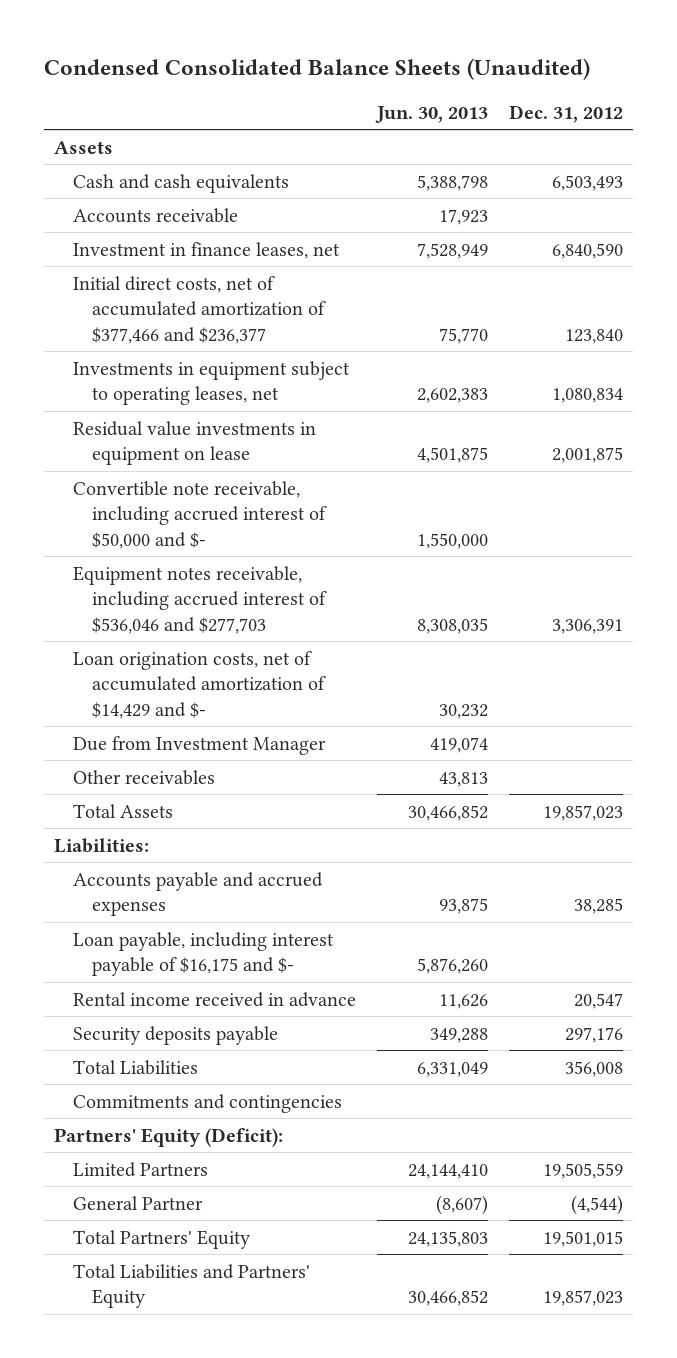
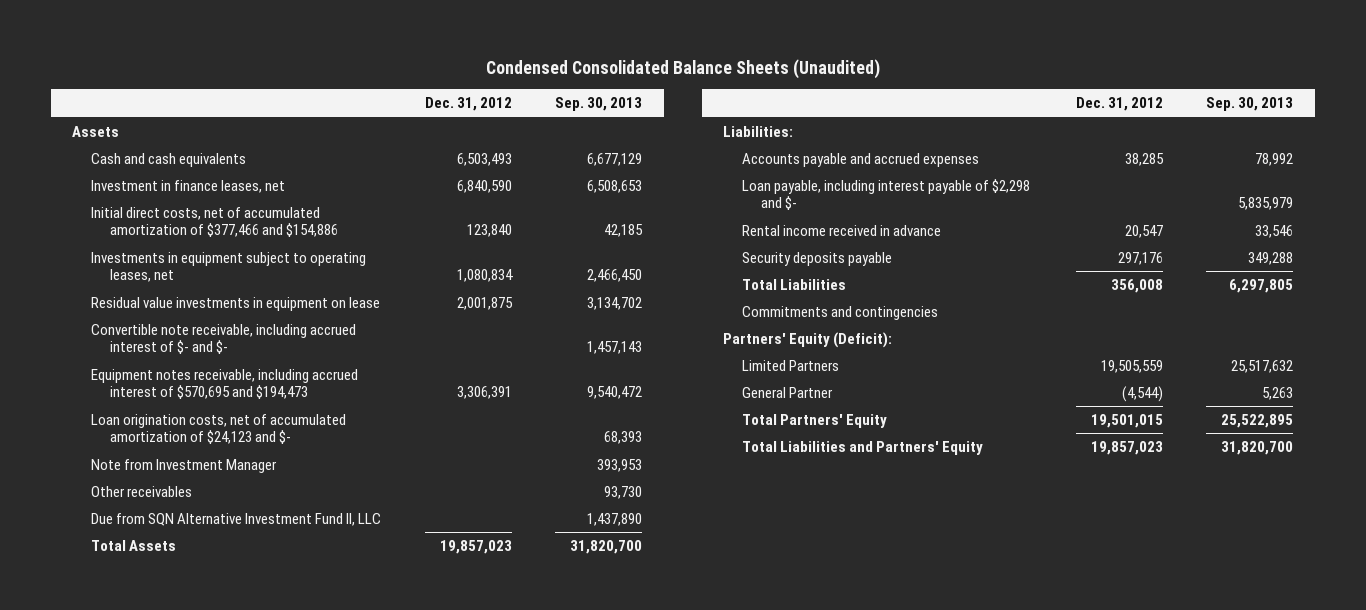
- | Jun. 30, 2013 | Dec. 31, 2012
+ | Dec. 31, 2012 | Sep. 30, 2013
- Accounts receivable | 17,923 |
- Initial direct costs, net of accumulated amortization of $377,466 and $236,377 | 75,770 | 123,840
+ Initial direct costs, net of accumulated amortization of $377,466 and $154,886 | 123,840 | 42,185
- Convertible note receivable, including accrued interest of $50,000 and $- | 1,550,000 |
- Equipment notes receivable, including accrued interest of $536,046 and $277,703 | 8,308,035 | 3,306,391
- Loan origination costs, net of accumulated amortization of $14,429 and $- | 30,232 |
- Due from Investment Manager | 419,074 |
+ Convertible note receivable, including accrued interest of $- and $- | | 1,457,143
+ Equipment notes receivable, including accrued interest of $570,695 and $194,473 | 3,306,391 | 9,540,472
+ Loan origination costs, net of accumulated amortization of $24,123 and $- | | 68,393
+ Note from Investment Manager | | 393,953
+ Due from SQN Alternative Investment Fund II, LLC | | 1,437,890
- Loan payable, including interest payable of $16,175 and $- | 5,876,260 |
+ Loan payable, including interest payable of $2,298 and $- | | 5,835,979

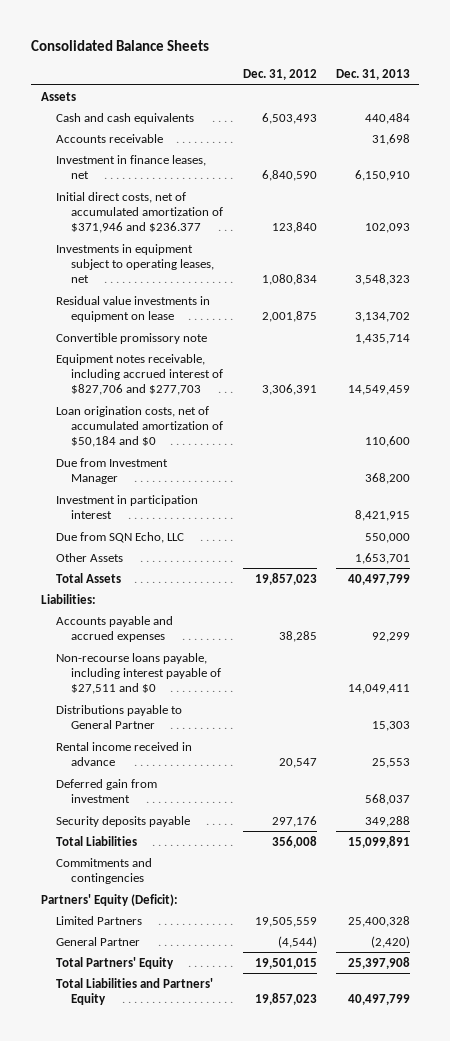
- Condensed Consolidated Balance Sheets (Unaudited)
+ Consolidated Balance Sheets
- | Dec. 31, 2012 | Sep. 30, 2013
+ | Dec. 31, 2012 | Dec. 31, 2013
+ Accounts receivable | | 31,698
- Initial direct costs, net of accumulated amortization of $377,466 and $154,886 | 123,840 | 42,185
+ Initial direct costs, net of accumulated amortization of $371,946 and $236.377 | 123,840 | 102,093
- Convertible note receivable, including accrued interest of $- and $- | | 1,457,143
- Equipment notes receivable, including accrued interest of $570,695 and $194,473 | 3,306,391 | 9,540,472
- Loan origination costs, net of accumulated amortization of $24,123 and $- | | 68,393
- Note from Investment Manager | | 393,953
- Other receivables | | 93,730
- Due from SQN Alternative Investment Fund II, LLC | | 1,437,890
+ Convertible promissory note | | 1,435,714
+ Equipment notes receivable, including accrued interest of $827,706 and $277,703 | 3,306,391 | 14,549,459
+ Loan origination costs, net of accumulated amortization of $50,184 and $0 | | 110,600
+ Due from Investment Manager | | 368,200
+ Investment in participation interest | | 8,421,915
+ Due from SQN Echo, LLC | | 550,000
+ Other Assets | | 1,653,701
- Loan payable, including interest payable of $2,298 and $- | | 5,835,979
+ Non-recourse loans payable, including interest payable of $27,511 and $0 | | 14,049,411
+ Distributions payable to General Partner | | 15,303
+ Deferred gain from investment | | 568,037

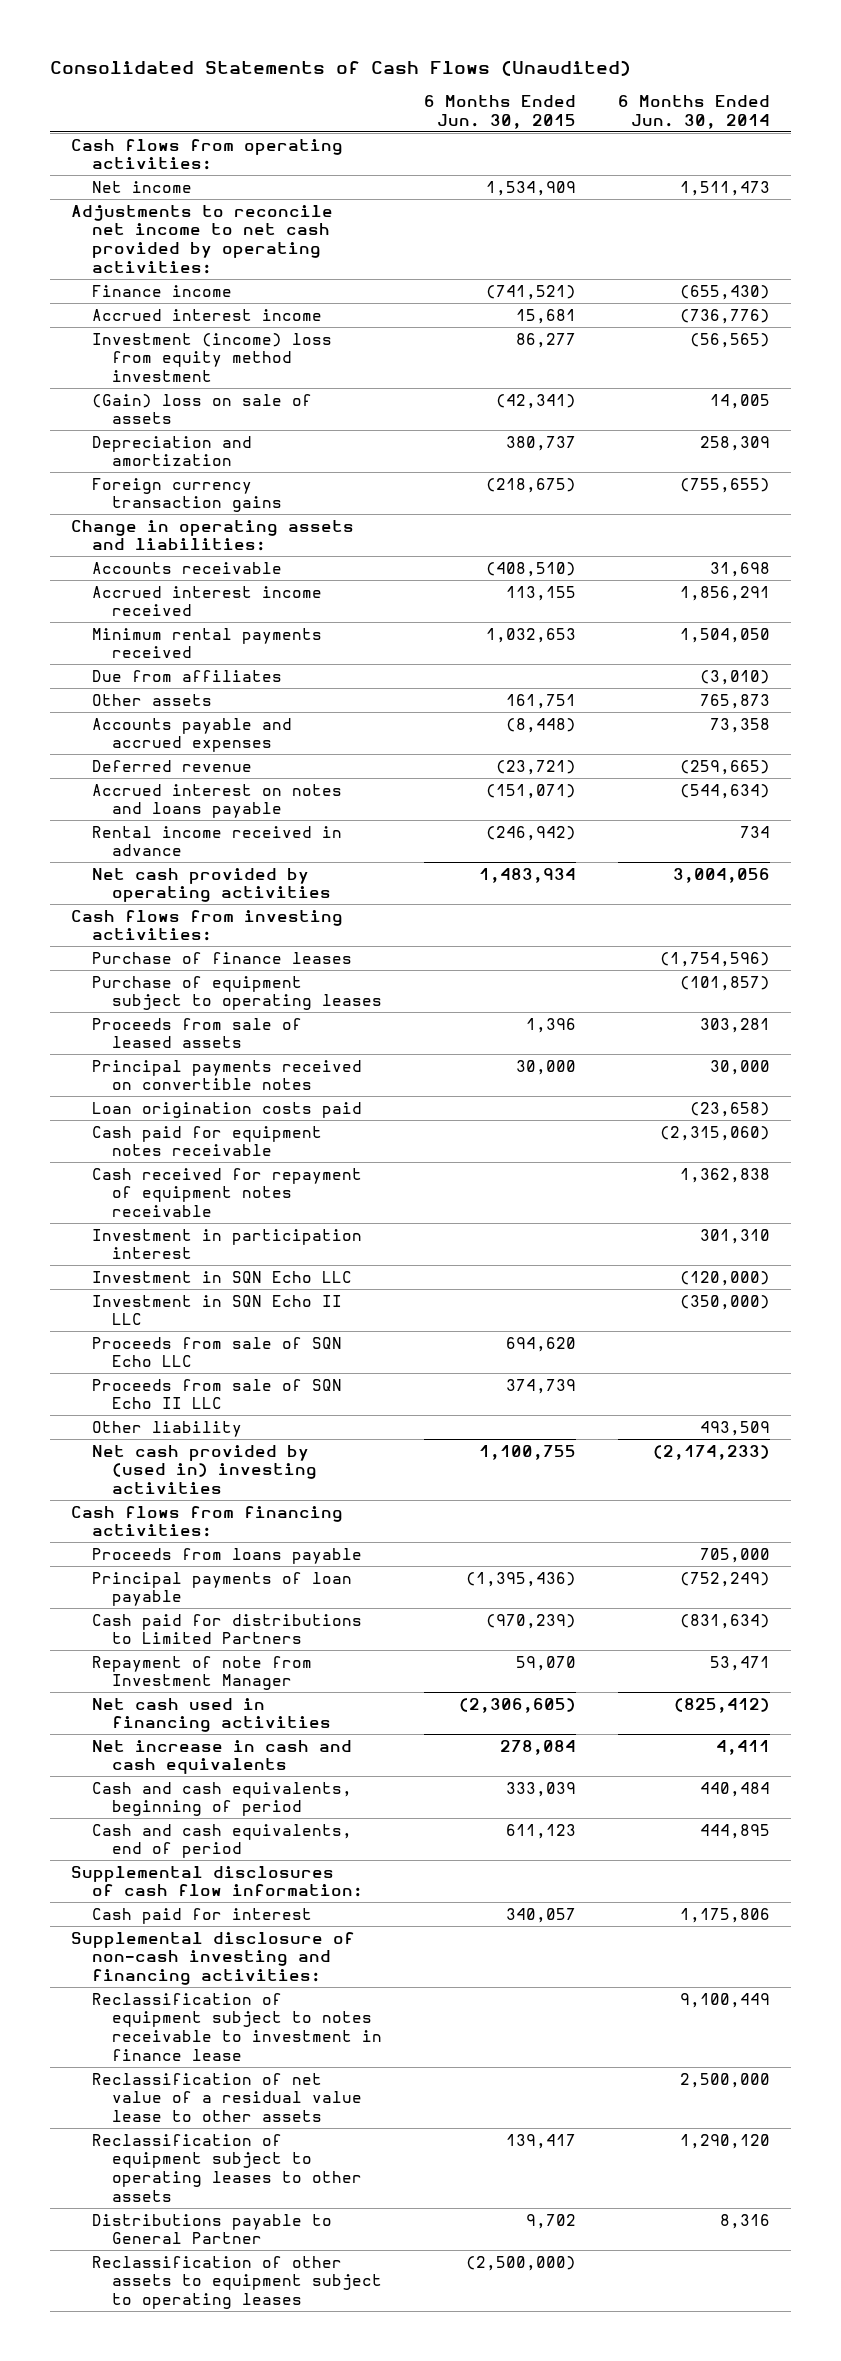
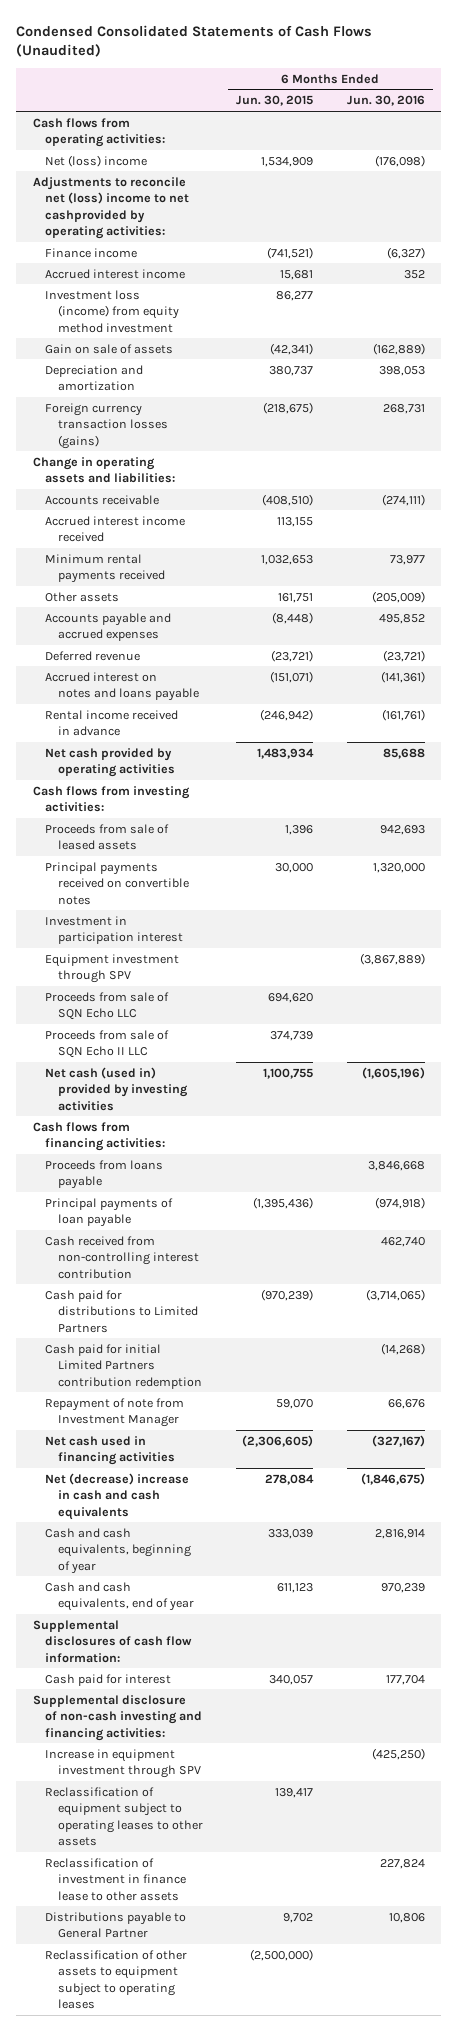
- Consolidated Statements of Cash Flows (Unaudited)
+ Condensed Consolidated Statements of Cash Flows (Unaudited)
- | 6 Months Ended Jun. 30, 2015 | 6 Months Ended Jun. 30, 2014
+ | 6 Months Ended Jun. 30, 2015 | 6 Months Ended Jun. 30, 2016
- Net income | 1,534,909 | 1,511,473
- Adjustments to reconcile net income to net cash provided by operating activities:
+ Net (loss) income | 1,534,909 | (176,098)
+ Adjustments to reconcile net (loss) income to net cashprovided by operating activities:
- Investment (income) loss from equity method investment | 86,277 | (56,565)
- (Gain) loss on sale of assets | (42,341) | 14,005
+ Investment loss (income) from equity method investment | 86,277 |
+ Gain on sale of assets | (42,341) | (162,889)
- Foreign currency transaction gains | (218,675) | (755,655)
+ Foreign currency transaction losses (gains) | (218,675) | 268,731
- Due from affiliates | | (3,010)
- Purchase of finance leases | | (1,754,596)
- Purchase of equipment subject to operating leases | | (101,857)
- Loan origination costs paid | | (23,658)
- Cash paid for equipment notes receivable | | (2,315,060)
- Cash received for repayment of equipment notes receivable | | 1,362,838
- Investment in SQN Echo LLC | | (120,000)
- Investment in SQN Echo II LLC | | (350,000)
+ Equipment investment through SPV | | (3,867,889)
- Other liability | | 493,509
- Net cash provided by (used in) investing activities | 1,100,755 | (2,174,233)
+ Net cash (used in) provided by investing activities | 1,100,755 | (1,605,196)
+ Cash received from non-controlling interest contribution | | 462,740
+ Cash paid for initial Limited Partners contribution redemption | | (14,268)
- Net increase in cash and cash equivalents | 278,084 | 4,411
- Cash and cash equivalents, beginning of period | 333,039 | 440,484
- Cash and cash equivalents, end of period | 611,123 | 444,895
+ Net (decrease) increase in cash and cash equivalents | 278,084 | (1,846,675)
+ Cash and cash equivalents, beginning of year | 333,039 | 2,816,914
+ Cash and cash equivalents, end of year | 611,123 | 970,239
- Reclassification of equipment subject to notes receivable to investment in finance lease | | 9,100,449
- Reclassification of net value of a residual value lease to other assets | | 2,500,000
+ Increase in equipment investment through SPV | | (425,250)
+ Reclassification of investment in finance lease to other assets | | 227,824

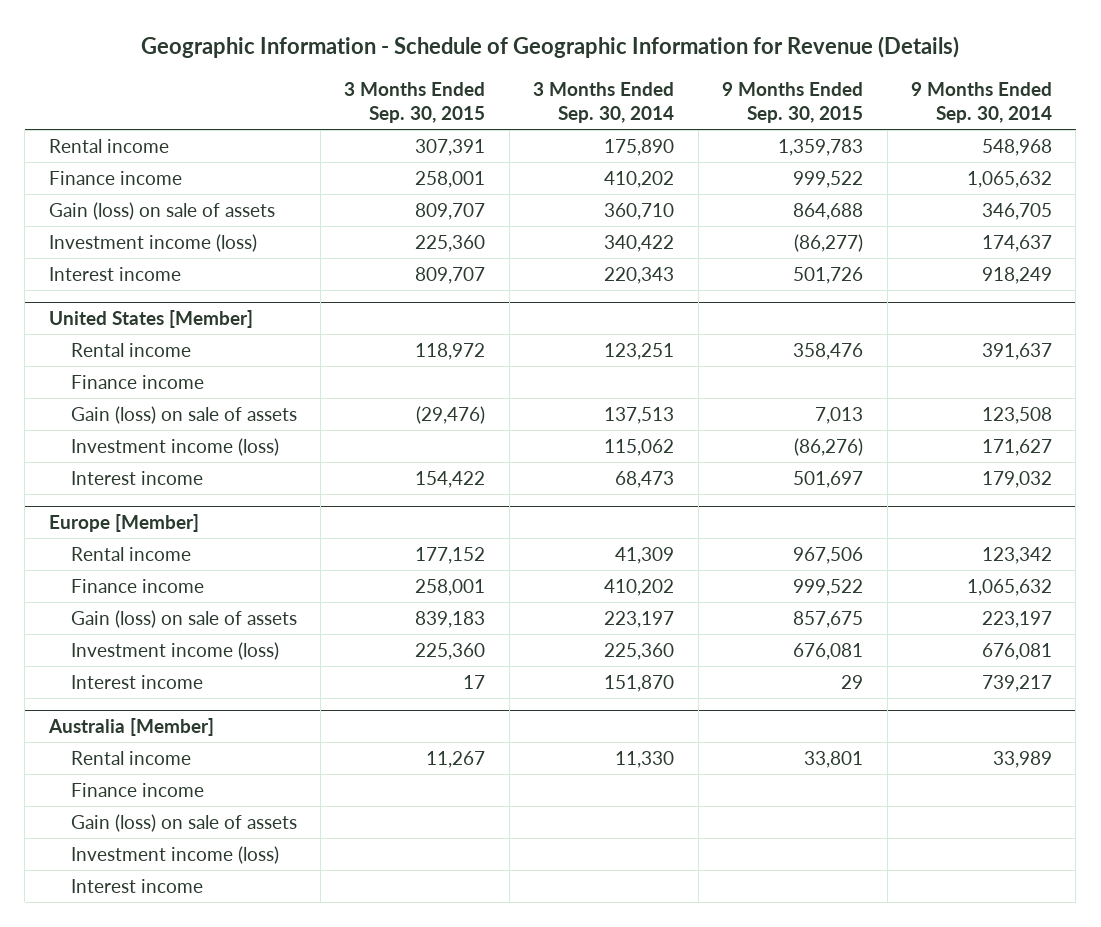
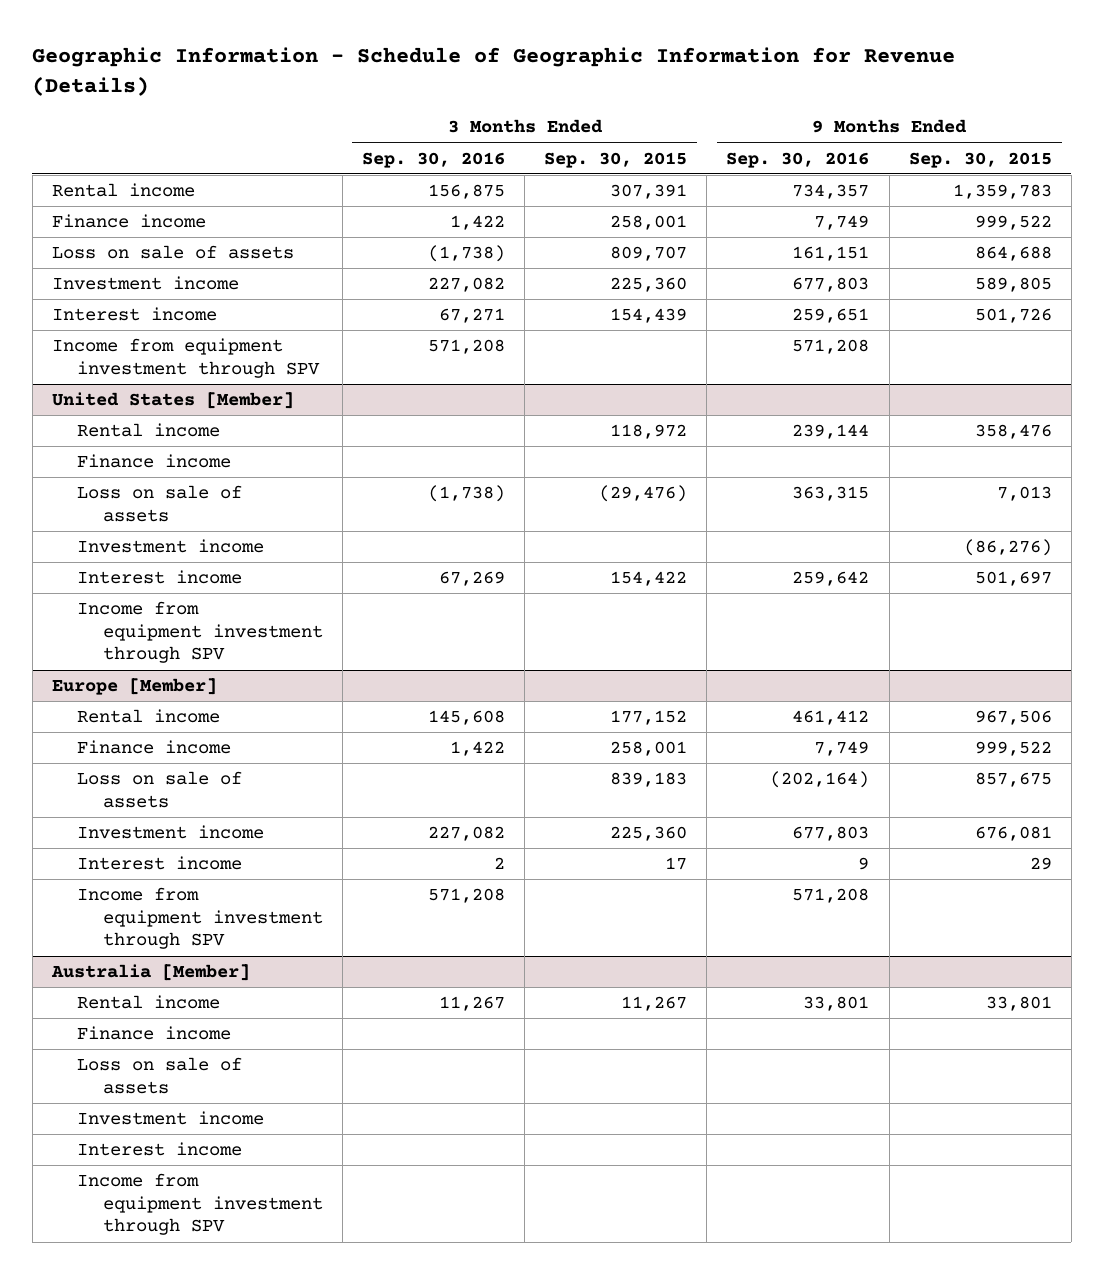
- | 3 Months Ended Sep. 30, 2015 | 3 Months Ended Sep. 30, 2014 | 9 Months Ended Sep. 30, 2015 | 9 Months Ended Sep. 30, 2014
+ | 3 Months Ended Sep. 30, 2016 | 3 Months Ended Sep. 30, 2015 | 9 Months Ended Sep. 30, 2016 | 9 Months Ended Sep. 30, 2015
- Gain (loss) on sale of assets | 809,707 | 360,710 | 864,688 | 346,705
- Investment income (loss) | 225,360 | 340,422 | (86,277) | 174,637
- Interest income | 809,707 | 220,343 | 501,726 | 918,249
+ Loss on sale of assets | (1,738) | 809,707 | 161,151 | 864,688
+ Investment income | 227,082 | 225,360 | 677,803 | 589,805
+ Interest income | 67,271 | 154,439 | 259,651 | 501,726
+ Income from equipment investment through SPV | 571,208 | | 571,208 |
@ United States [Member]
- Gain (loss) on sale of assets | (29,476) | 137,513 | 7,013 | 123,508
- Investment income (loss) | | 115,062 | (86,276) | 171,627
+ Loss on sale of assets | (1,738) | (29,476) | 363,315 | 7,013
+ Investment income | | | | (86,276)
+ Income from equipment investment through SPV
@ Europe [Member]
- Gain (loss) on sale of assets | 839,183 | 223,197 | 857,675 | 223,197
- Investment income (loss) | 225,360 | 225,360 | 676,081 | 676,081
+ Loss on sale of assets | | 839,183 | (202,164) | 857,675
+ Investment income | 227,082 | 225,360 | 677,803 | 676,081
+ Income from equipment investment through SPV | 571,208 | | 571,208 |
@ Australia [Member]
- Gain (loss) on sale of assets
- Investment income (loss)
+ Loss on sale of assets
+ Investment income
+ Income from equipment investment through SPV

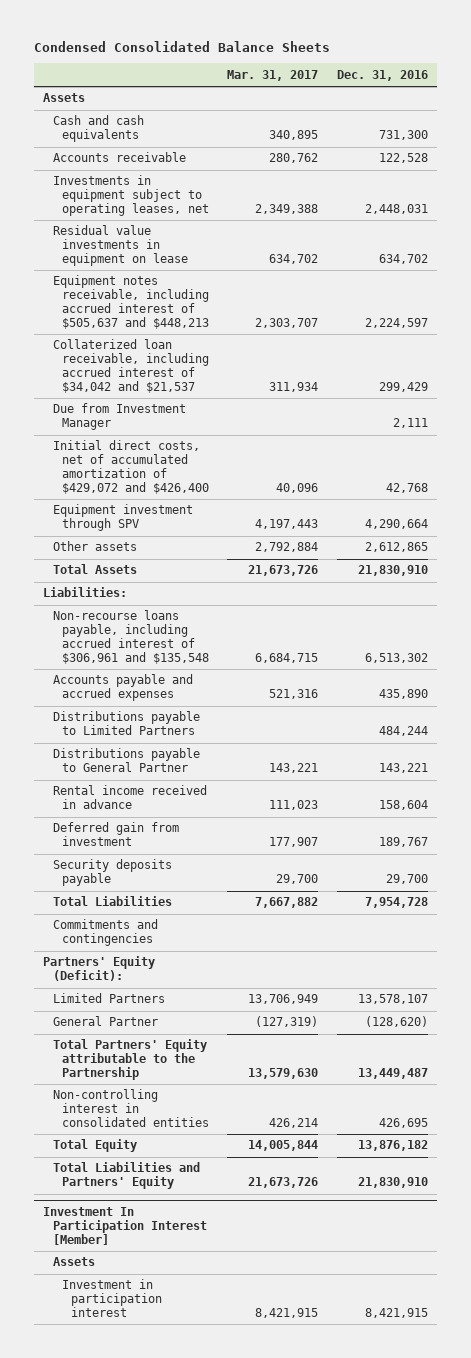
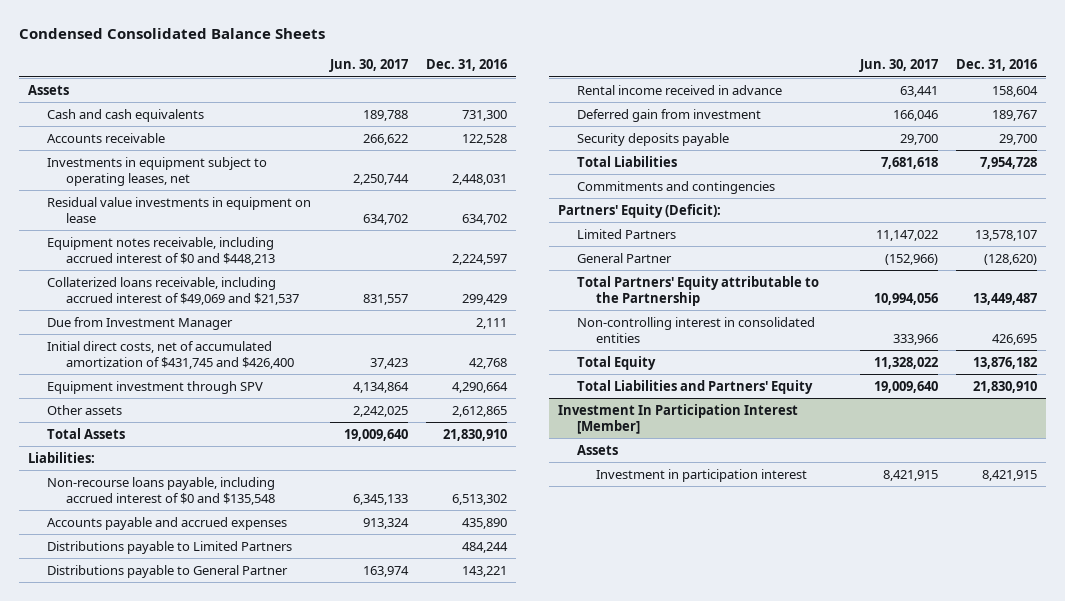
- | Mar. 31, 2017 | Dec. 31, 2016
+ | Jun. 30, 2017 | Dec. 31, 2016
- Equipment notes receivable, including accrued interest of $505,637 and $448,213 | 2,303,707 | 2,224,597
- Collaterized loan receivable, including accrued interest of $34,042 and $21,537 | 311,934 | 299,429
+ Equipment notes receivable, including accrued interest of $0 and $448,213 | | 2,224,597
+ Collaterized loans receivable, including accrued interest of $49,069 and $21,537 | 831,557 | 299,429
- Initial direct costs, net of accumulated amortization of $429,072 and $426,400 | 40,096 | 42,768
+ Initial direct costs, net of accumulated amortization of $431,745 and $426,400 | 37,423 | 42,768
- Non-recourse loans payable, including accrued interest of $306,961 and $135,548 | 6,684,715 | 6,513,302
+ Non-recourse loans payable, including accrued interest of $0 and $135,548 | 6,345,133 | 6,513,302

